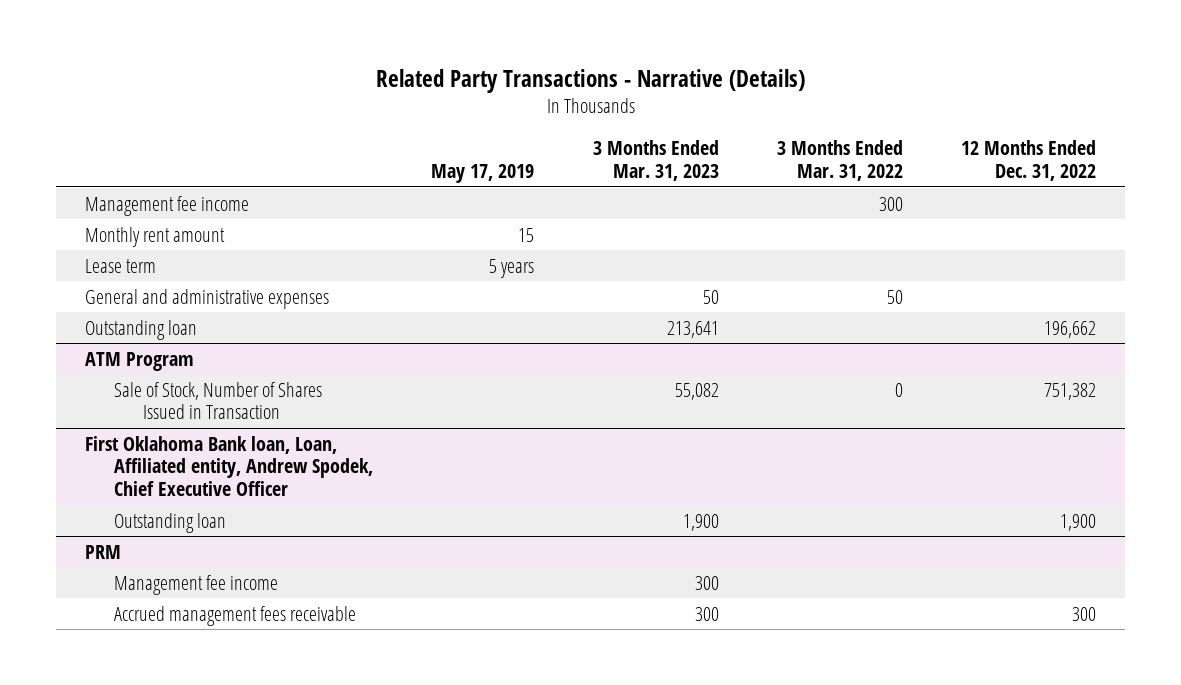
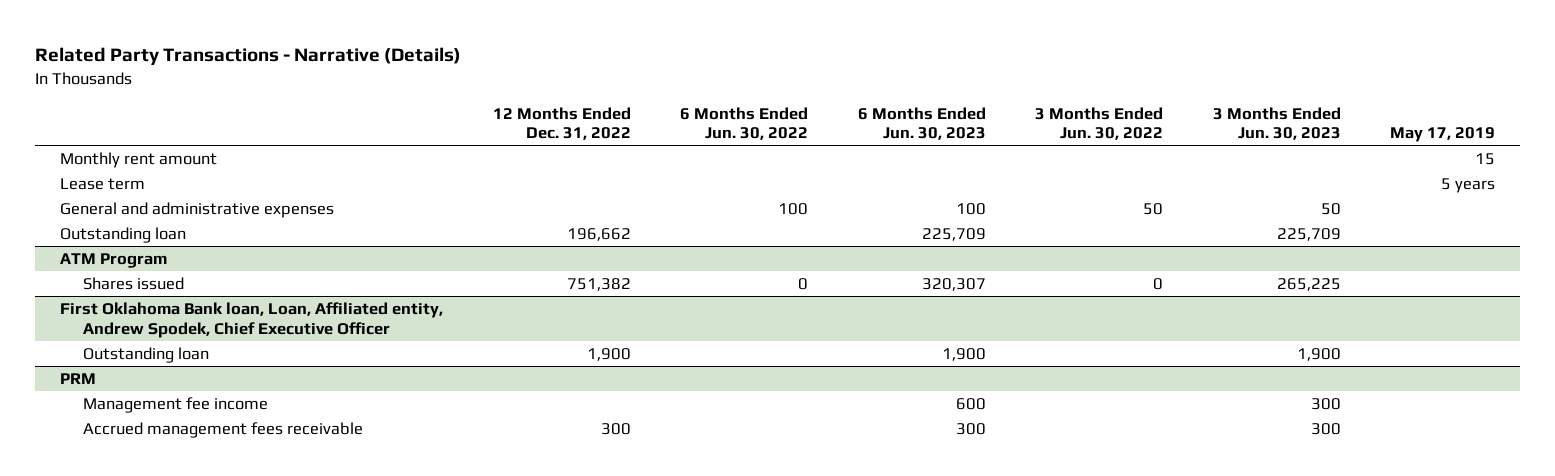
- | May 17, 2019 | 3 Months Ended Mar. 31, 2023 | 3 Months Ended Mar. 31, 2022 | 12 Months Ended Dec. 31, 2022
+ | 12 Months Ended Dec. 31, 2022 | 6 Months Ended Jun. 30, 2022 | 6 Months Ended Jun. 30, 2023 | 3 Months Ended Jun. 30, 2022 | 3 Months Ended Jun. 30, 2023 | May 17, 2019
- Management fee income | | | 300 |
@ ATM Program
- Sale of Stock, Number of Shares Issued in Transaction | | 55,082 | 0 | 751,382
+ Shares issued | 751,382 | 0 | 320,307 | 0 | 265,225 |

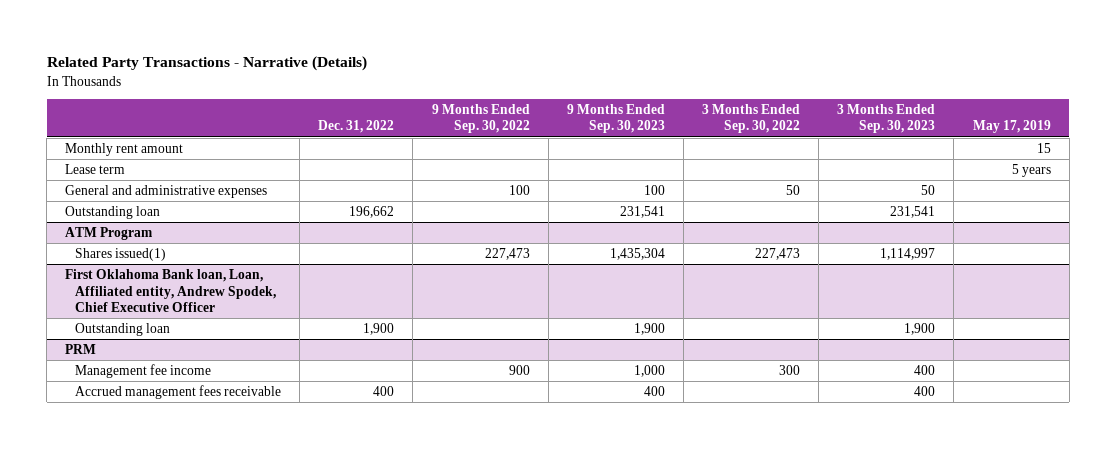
- | 12 Months Ended Dec. 31, 2022 | 6 Months Ended Jun. 30, 2022 | 6 Months Ended Jun. 30, 2023 | 3 Months Ended Jun. 30, 2022 | 3 Months Ended Jun. 30, 2023 | May 17, 2019
+ | Dec. 31, 2022 | 9 Months Ended Sep. 30, 2022 | 9 Months Ended Sep. 30, 2023 | 3 Months Ended Sep. 30, 2022 | 3 Months Ended Sep. 30, 2023 | May 17, 2019
@ ATM Program
- Shares issued | 751,382 | 0 | 320,307 | 0 | 265,225 |
+ Shares issued(1) | | 227,473 | 1,435,304 | 227,473 | 1,114,997 |

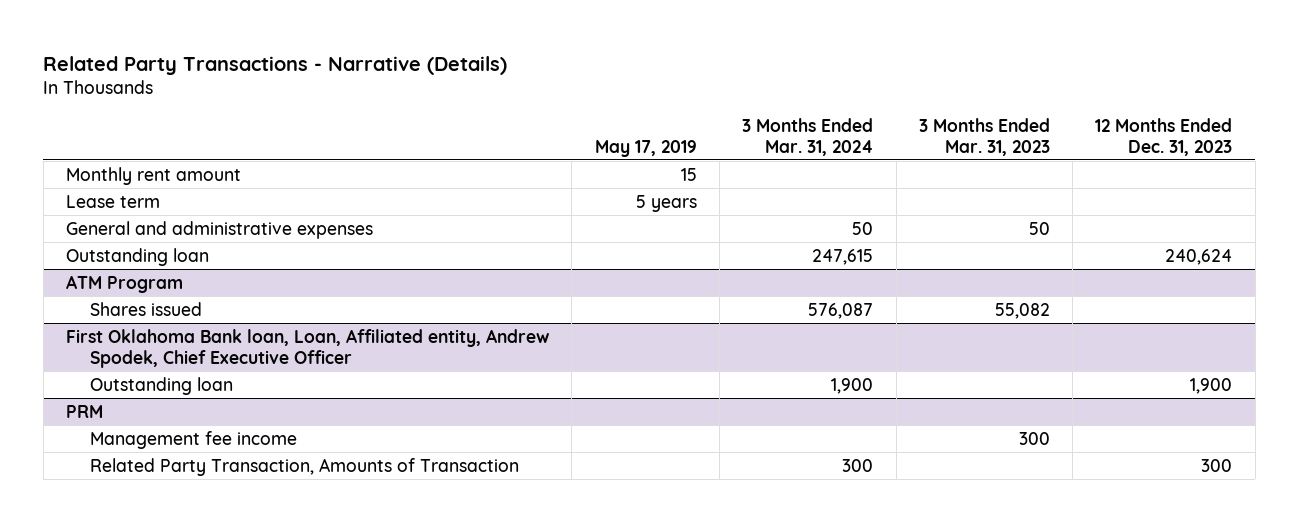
- | Dec. 31, 2022 | 9 Months Ended Sep. 30, 2022 | 9 Months Ended Sep. 30, 2023 | 3 Months Ended Sep. 30, 2022 | 3 Months Ended Sep. 30, 2023 | May 17, 2019
+ | May 17, 2019 | 3 Months Ended Mar. 31, 2024 | 3 Months Ended Mar. 31, 2023 | 12 Months Ended Dec. 31, 2023
@ ATM Program
- Shares issued(1) | | 227,473 | 1,435,304 | 227,473 | 1,114,997 |
+ Shares issued | | 576,087 | 55,082 |
@ PRM
- Accrued management fees receivable | 400 | | 400 | | 400 |
+ Related Party Transaction, Amounts of Transaction | | 300 | | 300

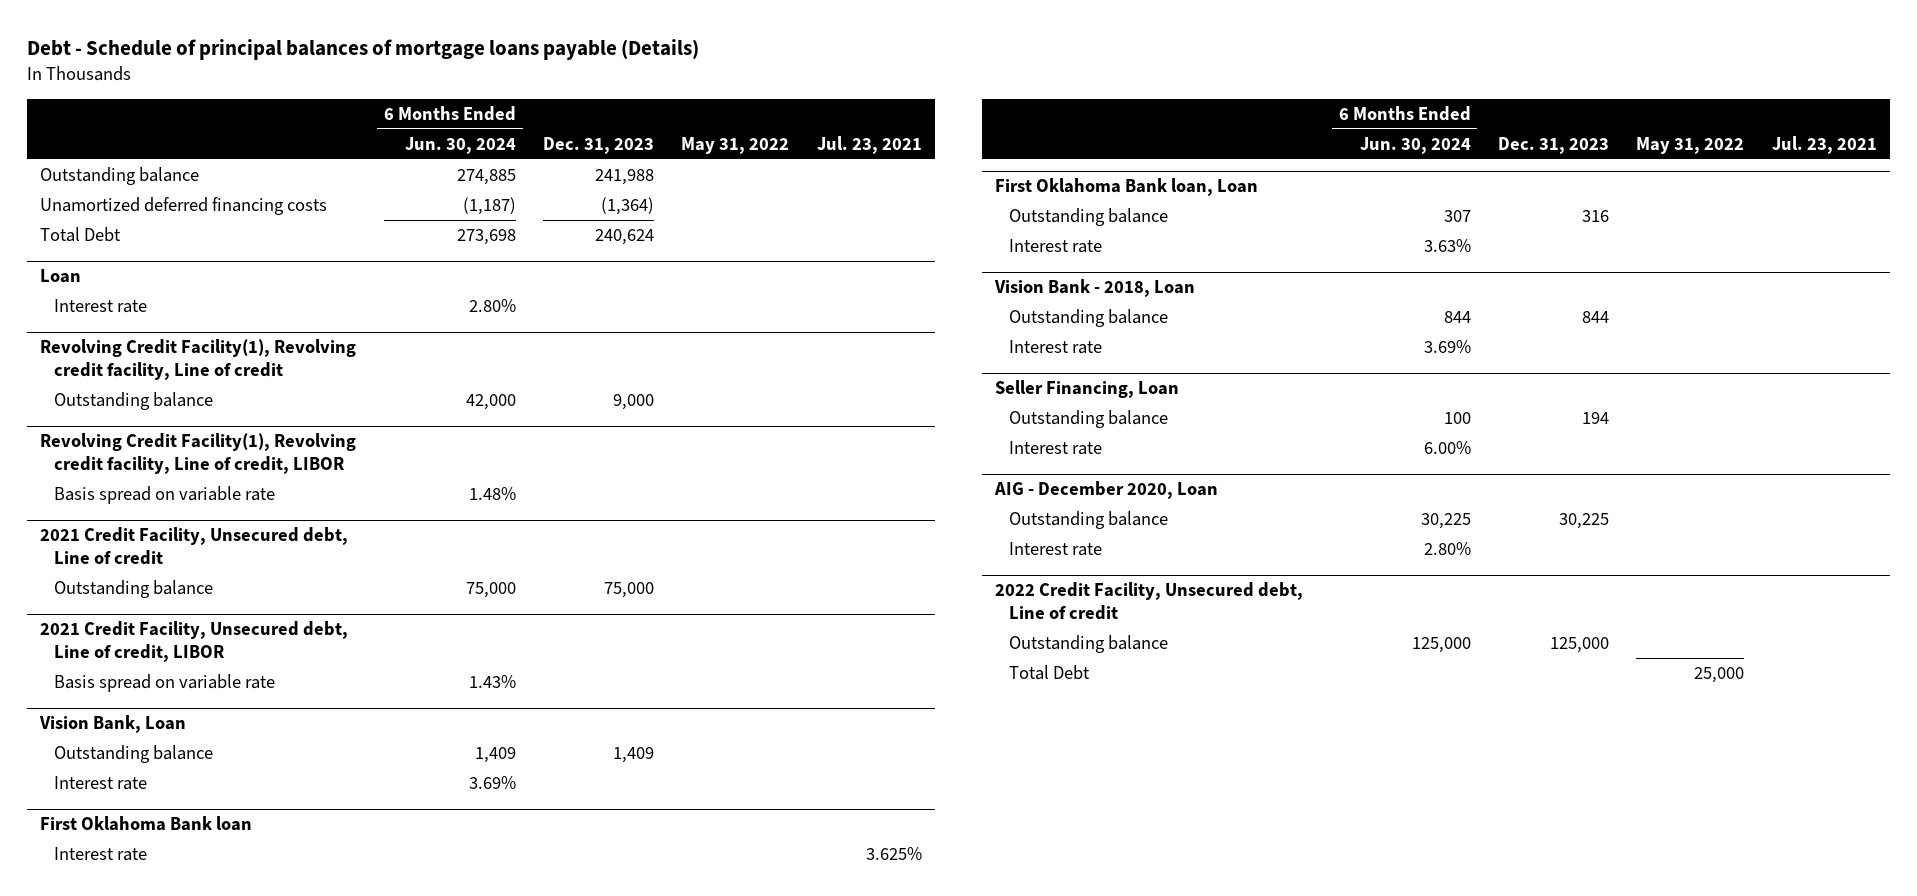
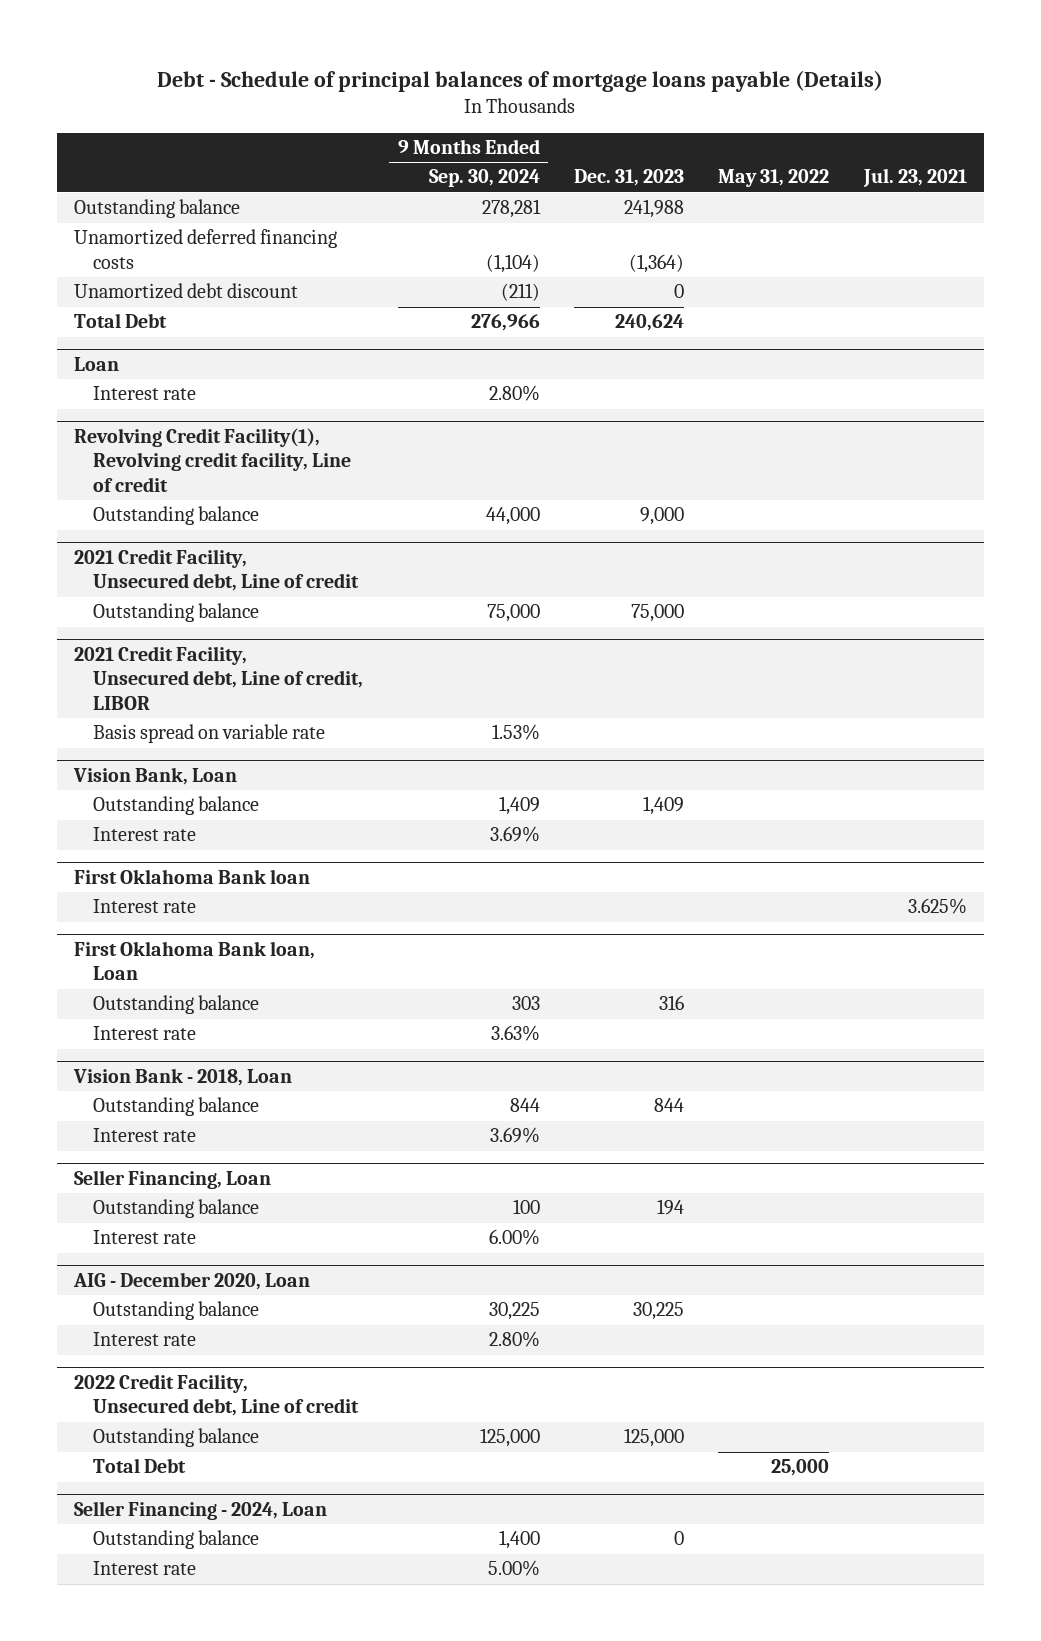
- | 6 Months Ended Jun. 30, 2024 | Dec. 31, 2023 | May 31, 2022 | Jul. 23, 2021
+ | 9 Months Ended Sep. 30, 2024 | Dec. 31, 2023 | May 31, 2022 | Jul. 23, 2021
+ Unamortized debt discount | (211) | 0 | |
- Revolving Credit Facility(1), Revolving credit facility, Line of credit, LIBOR
- Basis spread on variable rate | 1.48% | | |
+ Seller Financing - 2024, Loan
+ Outstanding balance | 1,400 | 0 | |
+ Interest rate | 5.00% | | |

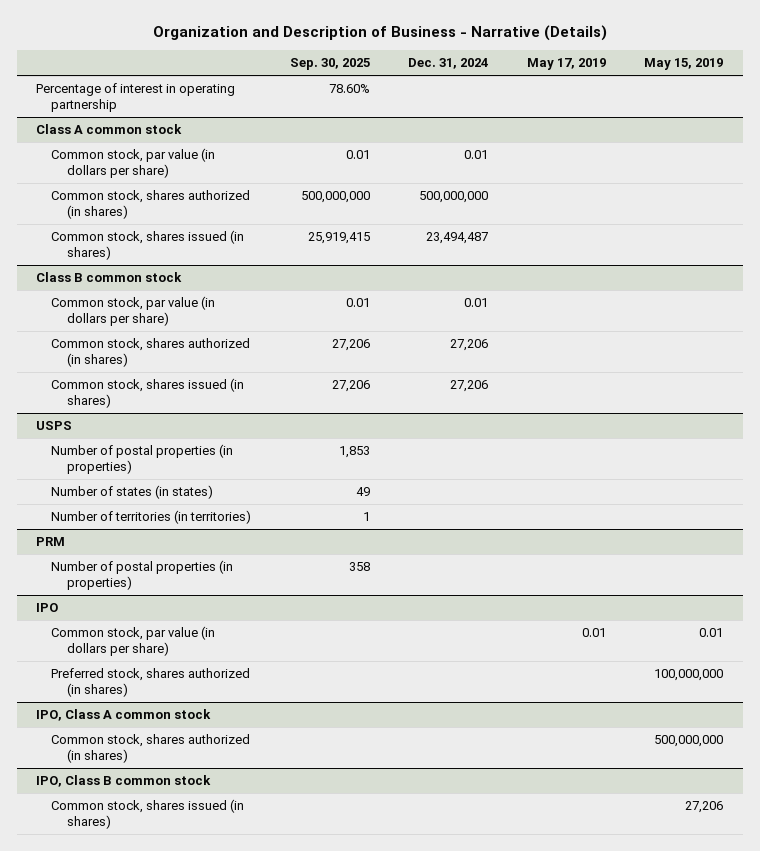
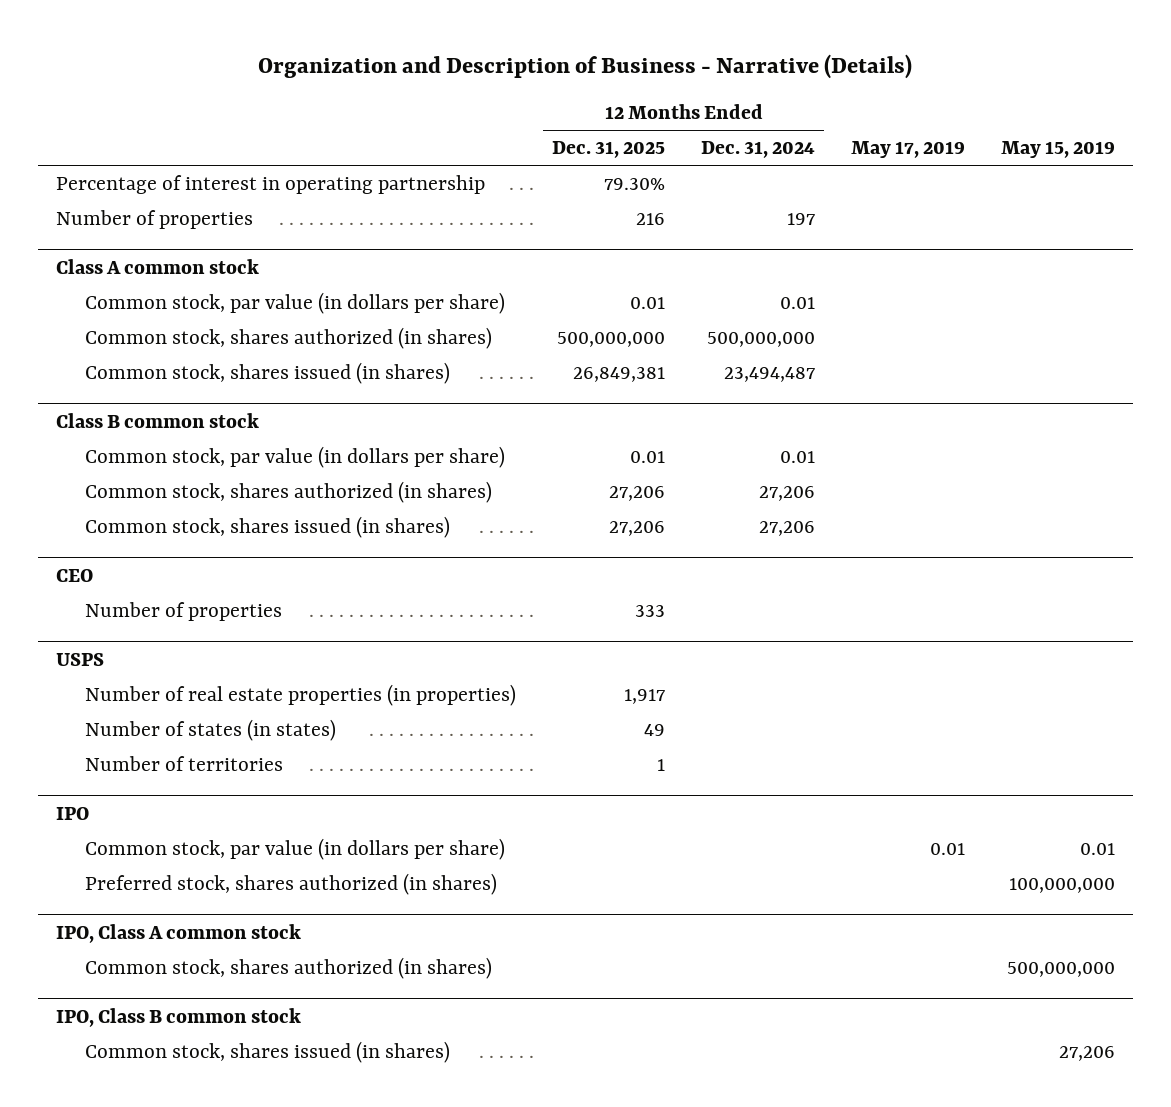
- | Sep. 30, 2025 | Dec. 31, 2024 | May 17, 2019 | May 15, 2019
+ | 12 Months Ended Dec. 31, 2025 | 12 Months Ended Dec. 31, 2024 | May 17, 2019 | May 15, 2019
+ Number of properties | 216 | 197 | |
+ CEO
+ Number of properties | 333 | | |
@ USPS
- Number of postal properties (in properties) | 1,853 | | |
+ Number of real estate properties (in properties) | 1,917 | | |
- Number of territories (in territories) | 1 | | |
- PRM
- Number of postal properties (in properties) | 358 | | |
@ USPS
+ Number of territories | 1 | | |

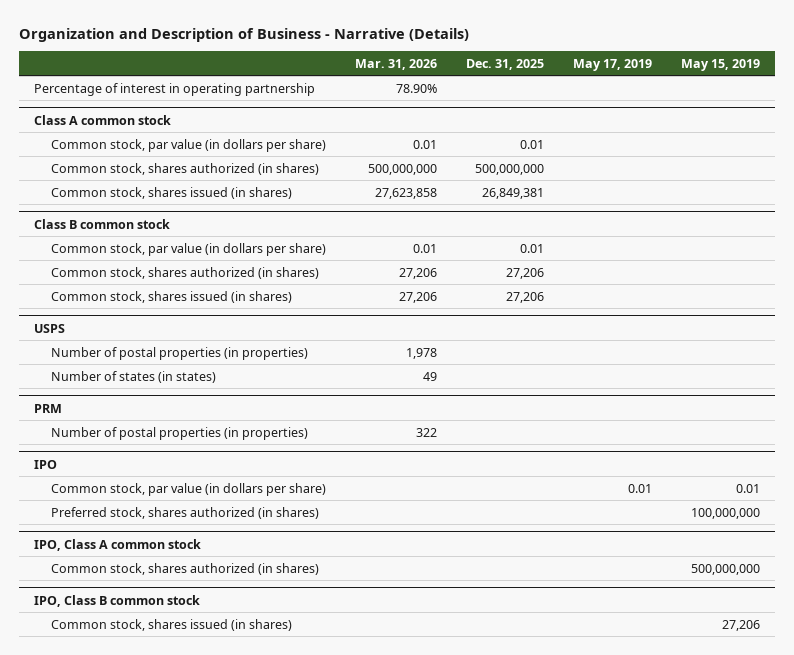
- | 12 Months Ended Dec. 31, 2025 | 12 Months Ended Dec. 31, 2024 | May 17, 2019 | May 15, 2019
+ | Mar. 31, 2026 | Dec. 31, 2025 | May 17, 2019 | May 15, 2019
- Number of properties | 216 | 197 | |
- CEO
- Number of properties | 333 | | |
@ USPS
- Number of real estate properties (in properties) | 1,917 | | |
+ Number of postal properties (in properties) | 1,978 | | |
- Number of territories | 1 | | |
+ PRM
+ Number of postal properties (in properties) | 322 | | |

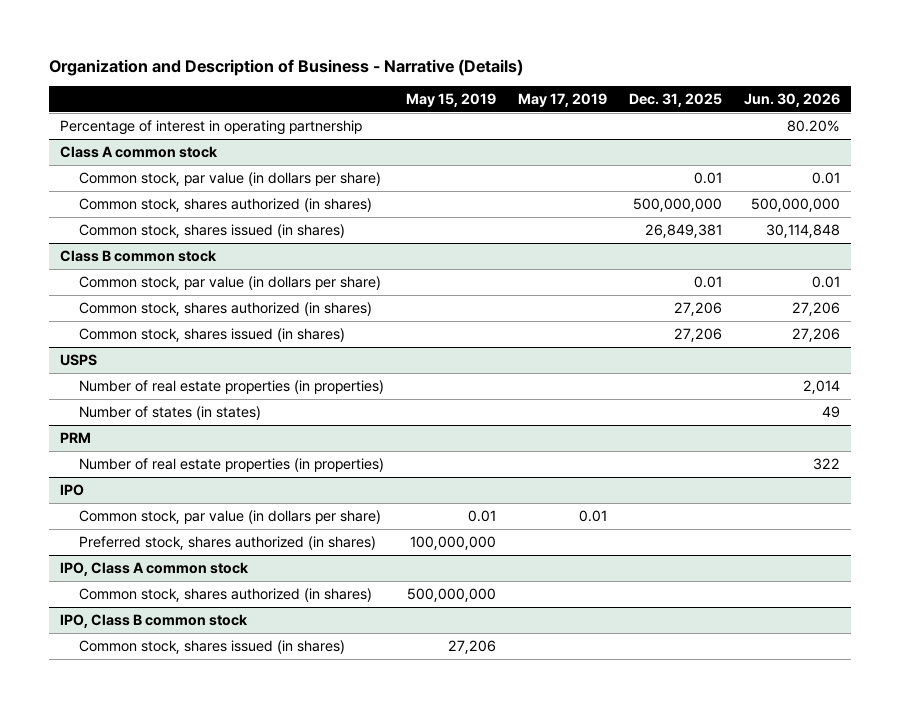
- | Mar. 31, 2026 | Dec. 31, 2025 | May 17, 2019 | May 15, 2019
+ | May 15, 2019 | May 17, 2019 | Dec. 31, 2025 | Jun. 30, 2026
@ USPS
- Number of postal properties (in properties) | 1,978 | | |
+ Number of real estate properties (in properties) | | | | 2,014
@ PRM
- Number of postal properties (in properties) | 322 | | |
+ Number of real estate properties (in properties) | | | | 322

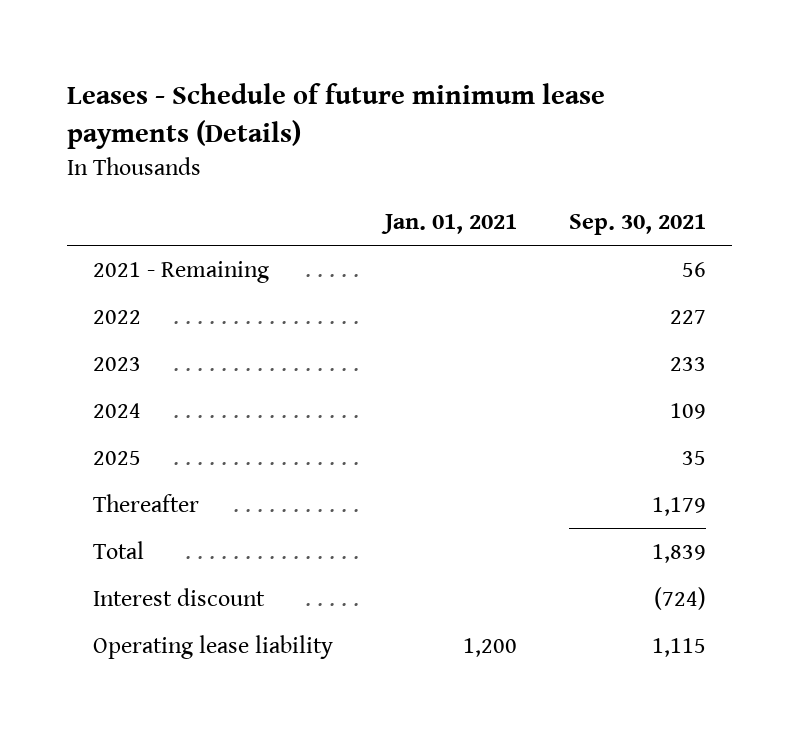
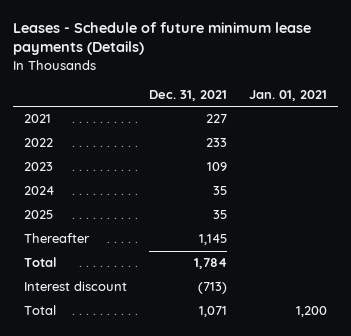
- | Jan. 01, 2021 | Sep. 30, 2021
+ | Dec. 31, 2021 | Jan. 01, 2021
- 2021 - Remaining | | 56
+ 2021 | 227 |
- Operating lease liability | 1,200 | 1,115
+ Total | 1,071 | 1,200

